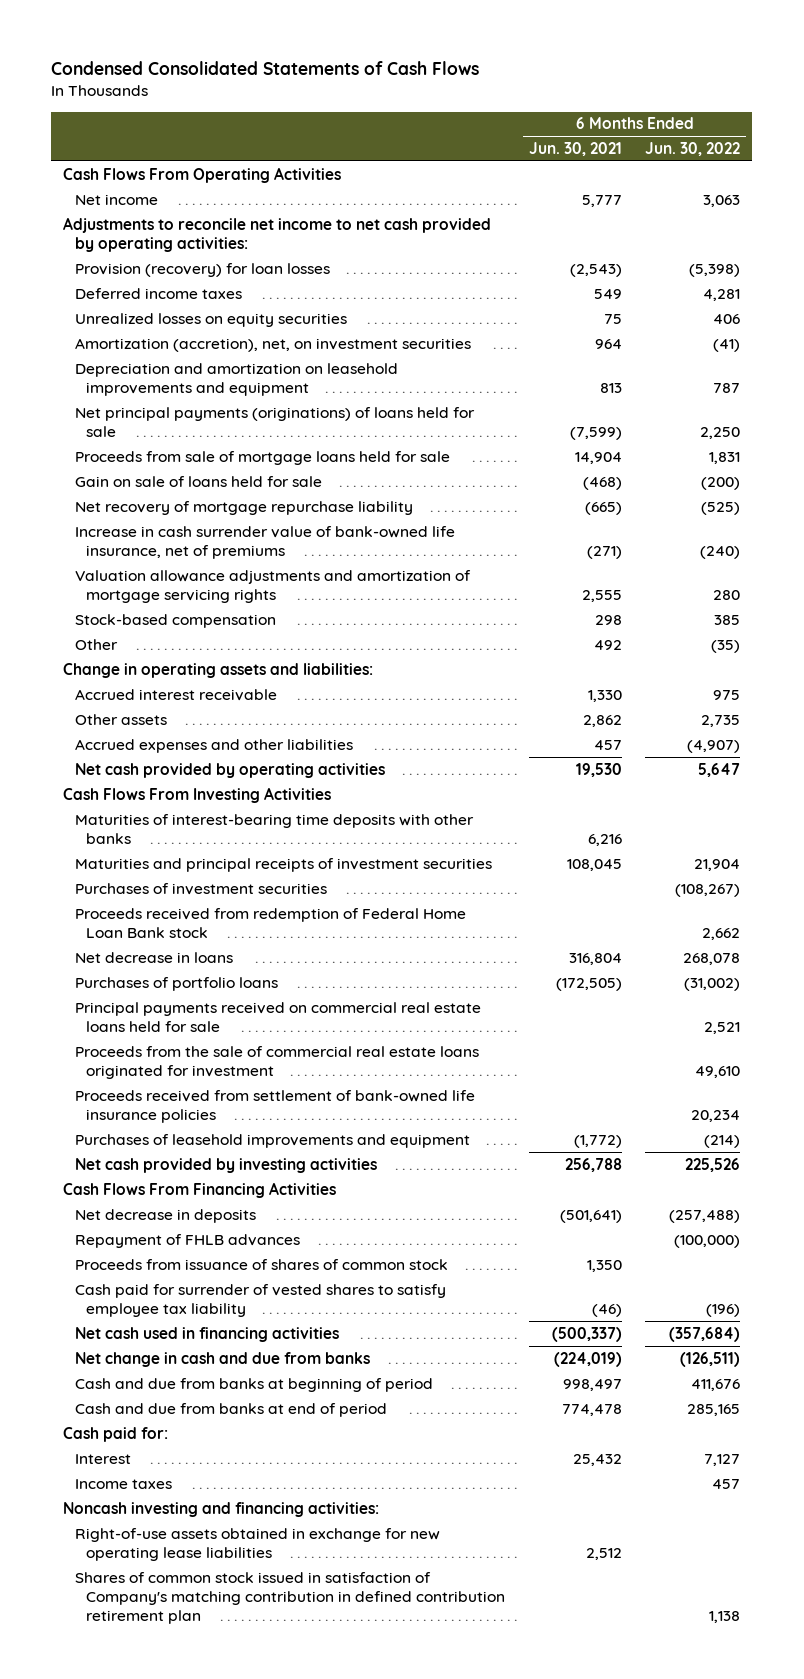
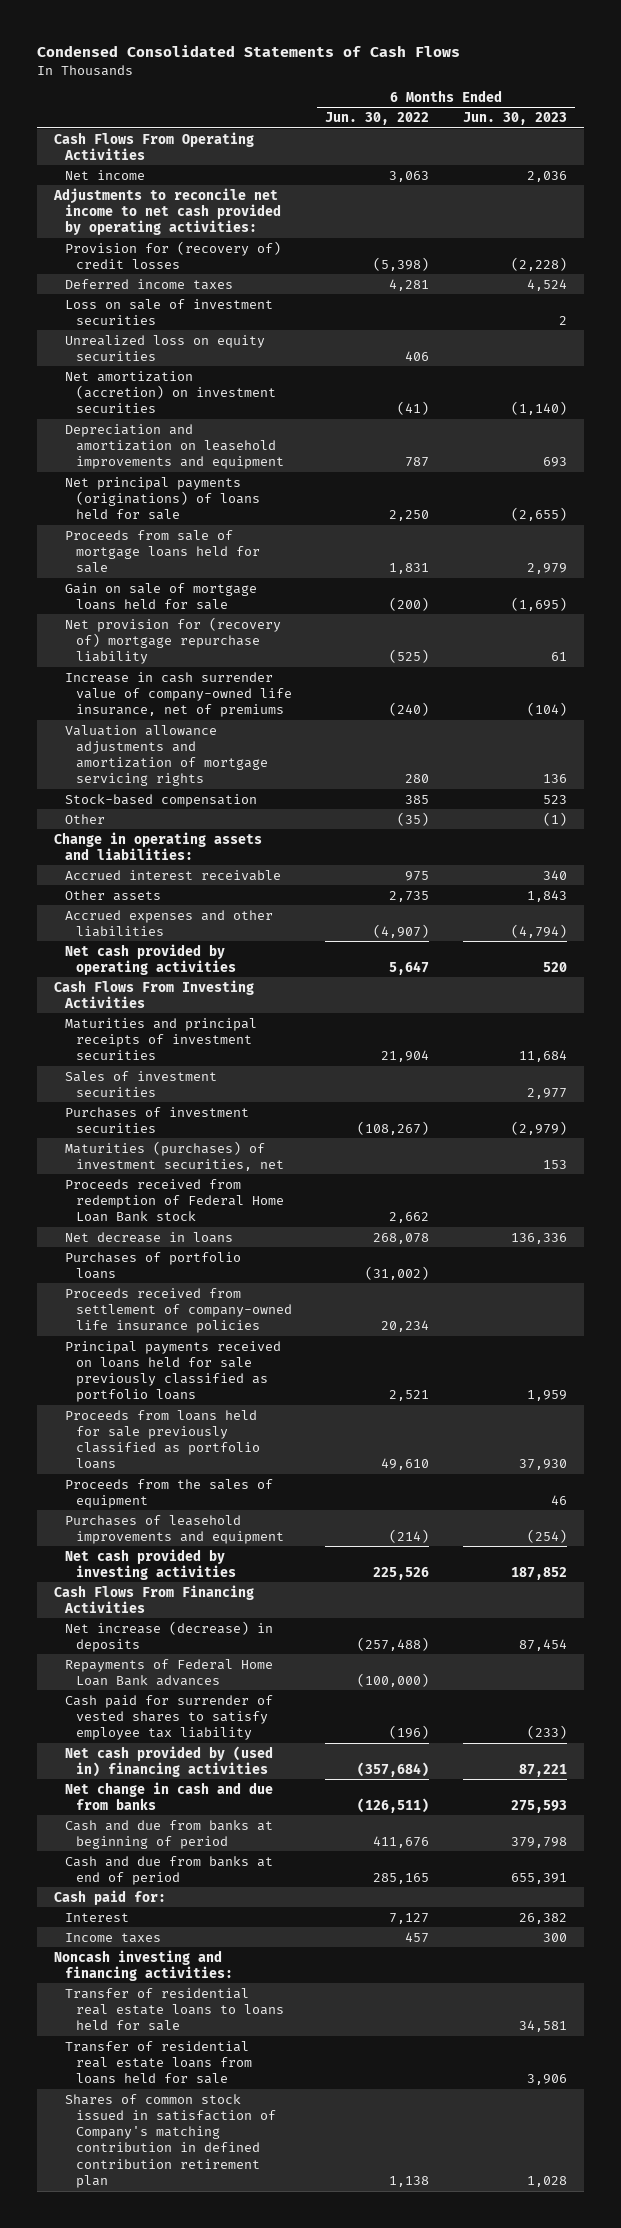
- | 6 Months Ended Jun. 30, 2021 | 6 Months Ended Jun. 30, 2022
+ | 6 Months Ended Jun. 30, 2022 | 6 Months Ended Jun. 30, 2023
- Provision (recovery) for loan losses | (2,543) | (5,398)
+ Provision for (recovery of) credit losses | (5,398) | (2,228)
- Unrealized losses on equity securities | 75 | 406
- Amortization (accretion), net, on investment securities | 964 | (41)
+ Loss on sale of investment securities | | 2
+ Unrealized loss on equity securities | 406 |
+ Net amortization (accretion) on investment securities | (41) | (1,140)
- Gain on sale of loans held for sale | (468) | (200)
- Net recovery of mortgage repurchase liability | (665) | (525)
- Increase in cash surrender value of bank-owned life insurance, net of premiums | (271) | (240)
+ Gain on sale of mortgage loans held for sale | (200) | (1,695)
+ Net provision for (recovery of) mortgage repurchase liability | (525) | 61
+ Increase in cash surrender value of company-owned life insurance, net of premiums | (240) | (104)
- Maturities of interest-bearing time deposits with other banks | 6,216 |
+ Sales of investment securities | | 2,977
+ Maturities (purchases) of investment securities, net | | 153
- Principal payments received on commercial real estate loans held for sale | | 2,521
- Proceeds from the sale of commercial real estate loans originated for investment | | 49,610
- Proceeds received from settlement of bank-owned life insurance policies | | 20,234
+ Proceeds received from settlement of company-owned life insurance policies | 20,234 |
+ Principal payments received on loans held for sale previously classified as portfolio loans | 2,521 | 1,959
+ Proceeds from loans held for sale previously classified as portfolio loans | 49,610 | 37,930
+ Proceeds from the sales of equipment | | 46
- Net decrease in deposits | (501,641) | (257,488)
- Repayment of FHLB advances | | (100,000)
- Proceeds from issuance of shares of common stock | 1,350 |
+ Net increase (decrease) in deposits | (257,488) | 87,454
+ Repayments of Federal Home Loan Bank advances | (100,000) |
- Net cash used in financing activities | (500,337) | (357,684)
+ Net cash provided by (used in) financing activities | (357,684) | 87,221
- Right-of-use assets obtained in exchange for new operating lease liabilities | 2,512 |
+ Transfer of residential real estate loans to loans held for sale | | 34,581
+ Transfer of residential real estate loans from loans held for sale | | 3,906

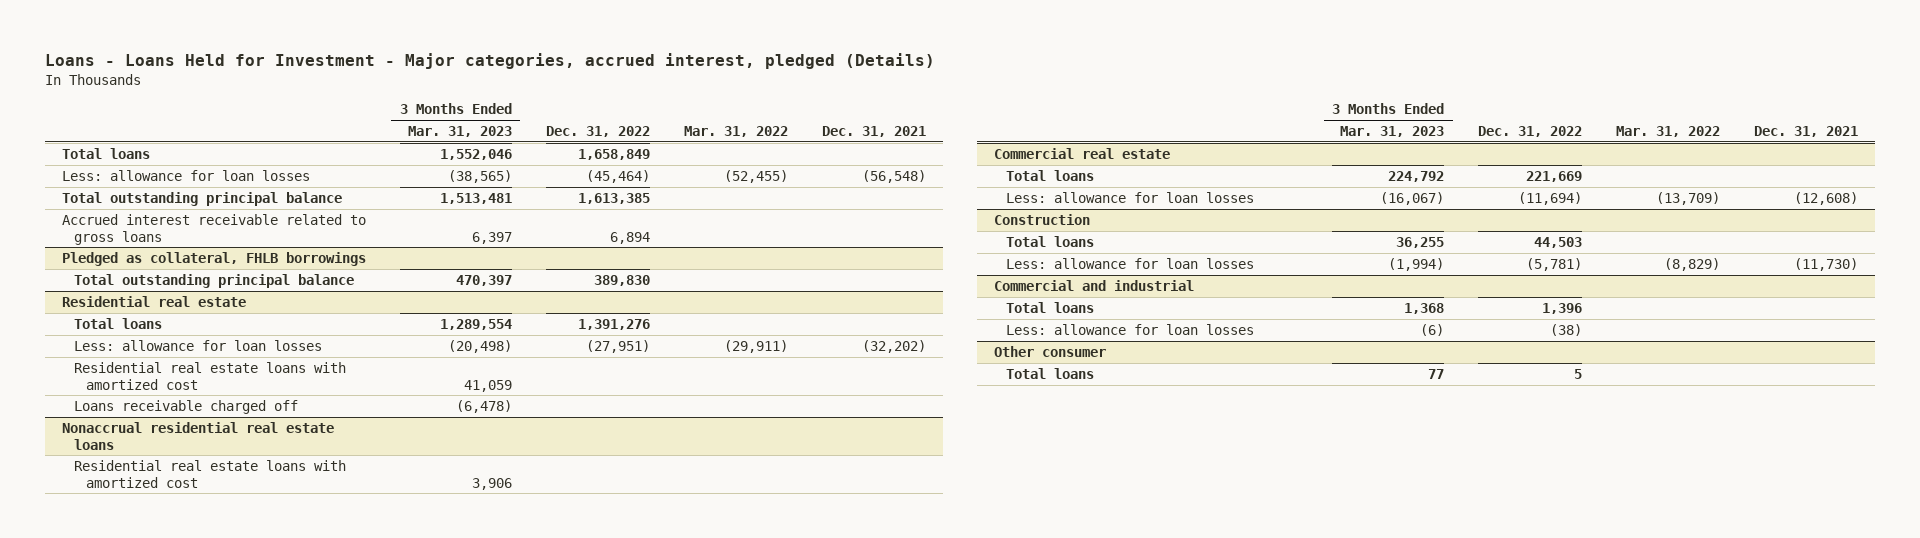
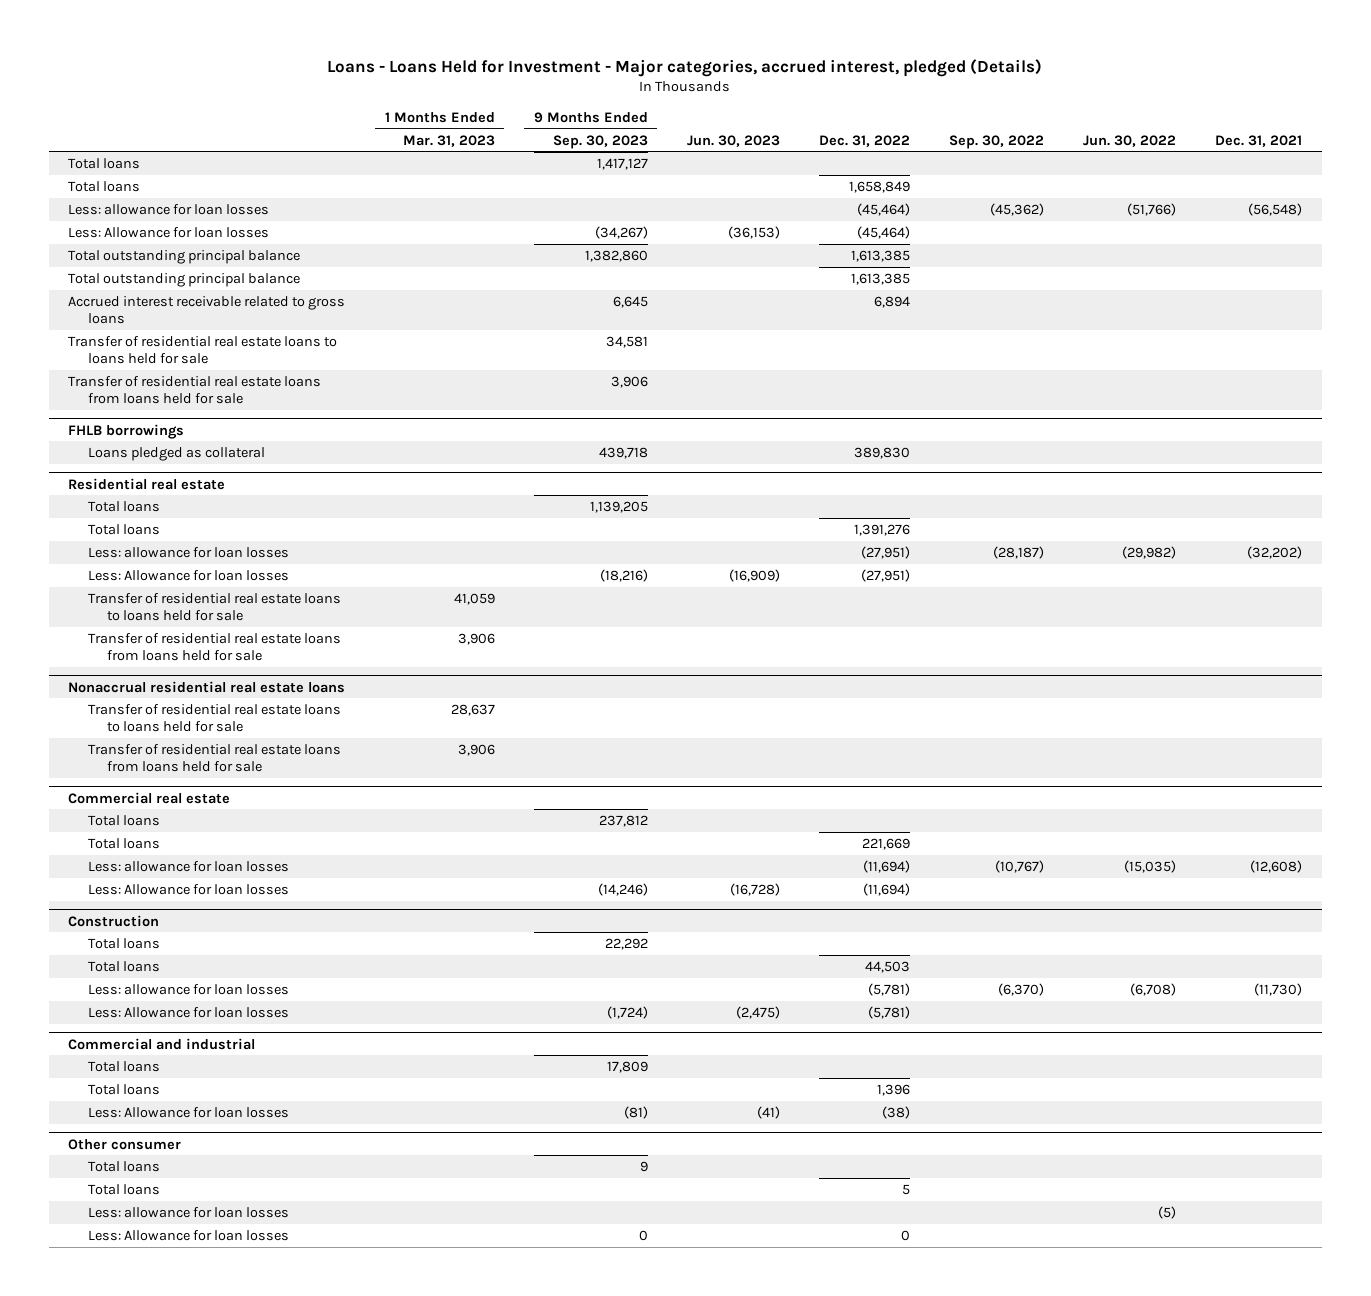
- | 3 Months Ended Mar. 31, 2023 | Dec. 31, 2022 | Mar. 31, 2022 | Dec. 31, 2021
+ | 1 Months Ended Mar. 31, 2023 | 9 Months Ended Sep. 30, 2023 | Jun. 30, 2023 | Dec. 31, 2022 | Sep. 30, 2022 | Jun. 30, 2022 | Dec. 31, 2021
+ Total loans | | 1,417,127 | | | | |
+ Less: Allowance for loan losses | | (34,267) | (36,153) | (45,464) | | |
+ Total outstanding principal balance | | | | 1,613,385 | | |
- Pledged as collateral, FHLB borrowings
- Total outstanding principal balance | 470,397 | 389,830 | |
+ Transfer of residential real estate loans to loans held for sale | | 34,581 | | | | |
+ Transfer of residential real estate loans from loans held for sale | | 3,906 | | | | |
+ FHLB borrowings
+ Loans pledged as collateral | | 439,718 | | 389,830 | | |
@ Residential real estate
+ Total loans | | 1,139,205 | | | | |
- Residential real estate loans with amortized cost | 41,059 | | |
- Loans receivable charged off | (6,478) | | |
+ Less: Allowance for loan losses | | (18,216) | (16,909) | (27,951) | | |
+ Transfer of residential real estate loans to loans held for sale | 41,059 | | | | | |
+ Transfer of residential real estate loans from loans held for sale | 3,906 | | | | | |
@ Nonaccrual residential real estate loans
- Residential real estate loans with amortized cost | 3,906 | | |
+ Transfer of residential real estate loans to loans held for sale | 28,637 | | | | | |
+ Transfer of residential real estate loans from loans held for sale | 3,906 | | | | | |
@ Commercial real estate
+ Total loans | | 237,812 | | | | |
+ Less: Allowance for loan losses | | (14,246) | (16,728) | (11,694) | | |
@ Construction
+ Total loans | | 22,292 | | | | |
+ Less: Allowance for loan losses | | (1,724) | (2,475) | (5,781) | | |
@ Commercial and industrial
+ Total loans | | 17,809 | | | | |
- Less: allowance for loan losses | (6) | (38) | |
+ Less: Allowance for loan losses | | (81) | (41) | (38) | | |
@ Other consumer
+ Total loans | | 9 | | | | |
+ Less: allowance for loan losses | | | | | | (5) |
+ Less: Allowance for loan losses | | 0 | | 0 | | |

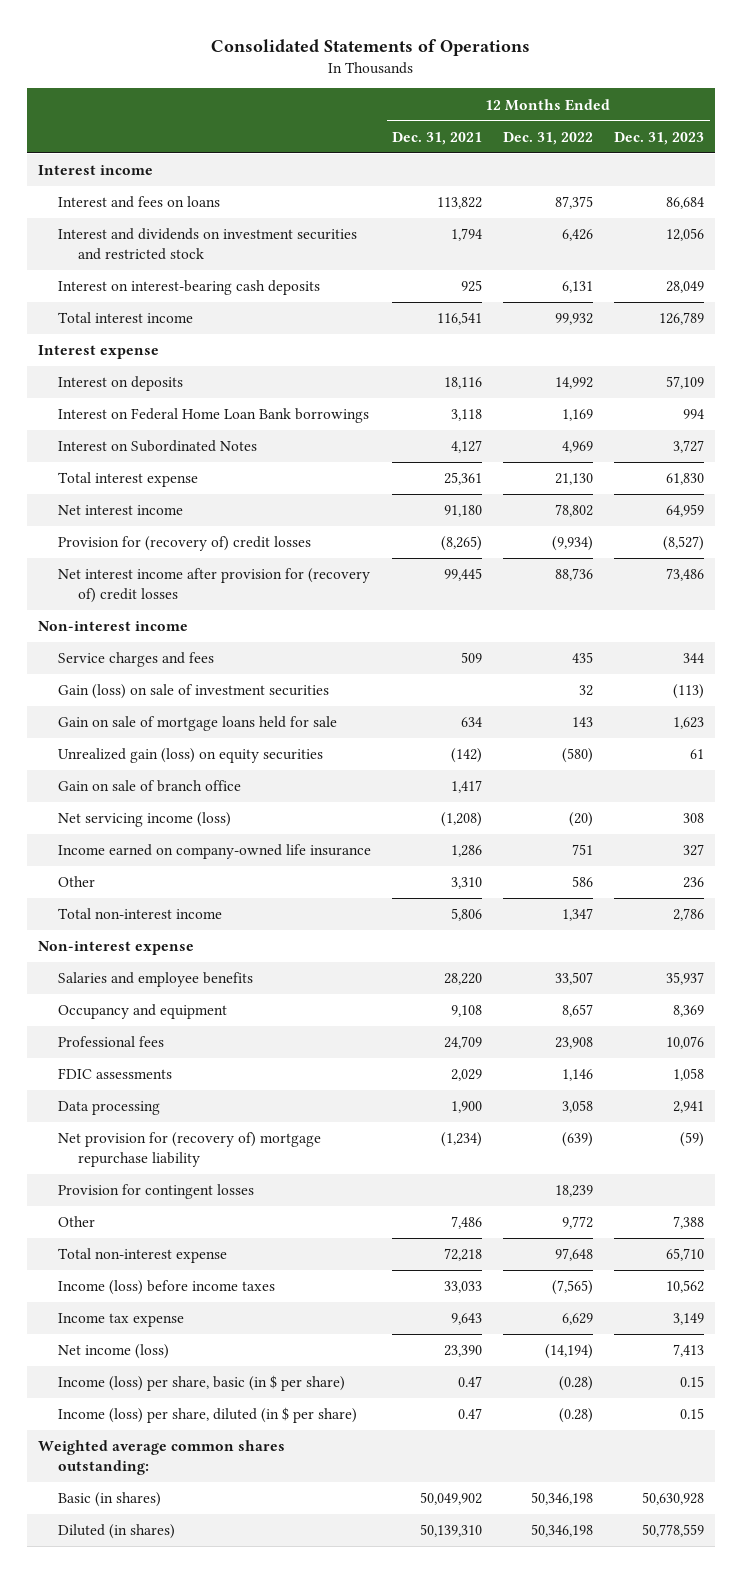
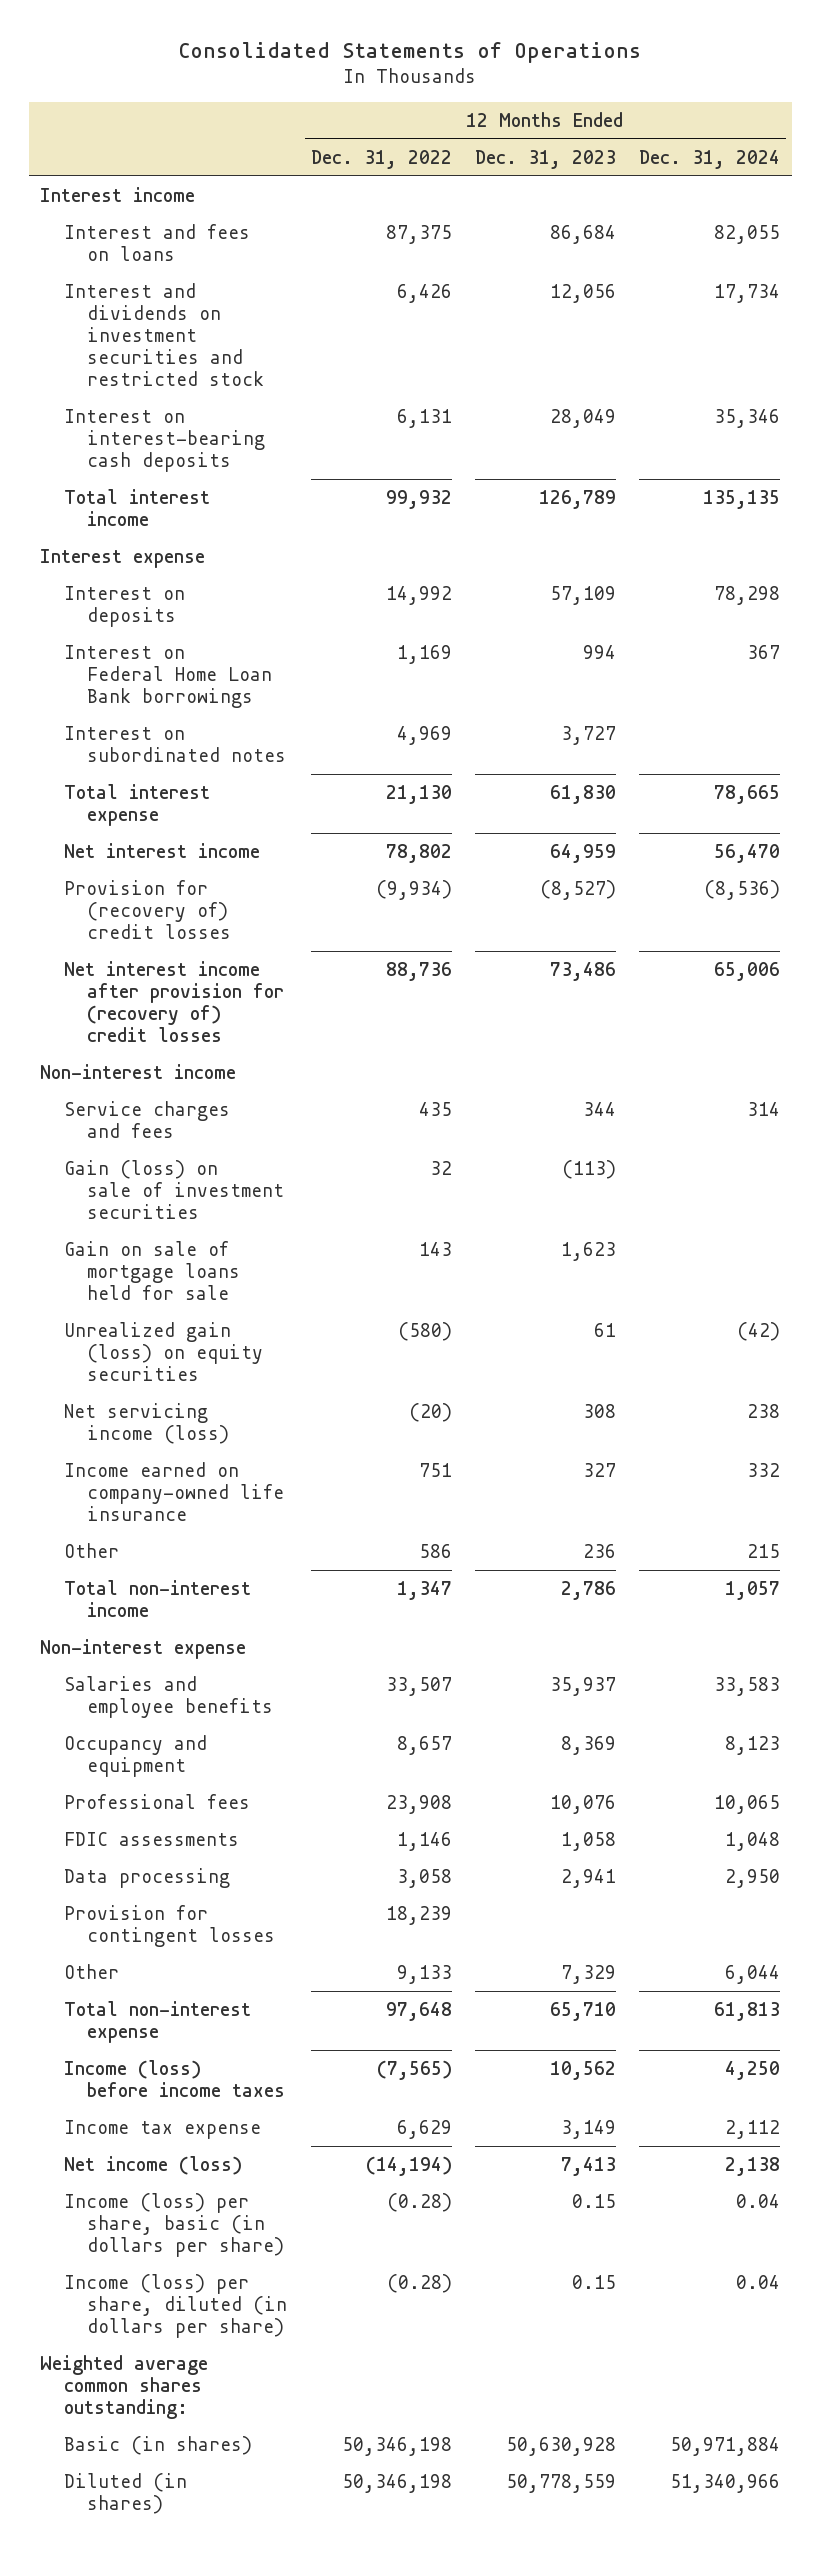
- | 12 Months Ended Dec. 31, 2021 | 12 Months Ended Dec. 31, 2022 | 12 Months Ended Dec. 31, 2023
+ | 12 Months Ended Dec. 31, 2022 | 12 Months Ended Dec. 31, 2023 | 12 Months Ended Dec. 31, 2024
- Interest on Subordinated Notes | 4,127 | 4,969 | 3,727
+ Interest on subordinated notes | 4,969 | 3,727 |
- Gain on sale of branch office | 1,417 | |
- Net provision for (recovery of) mortgage repurchase liability | (1,234) | (639) | (59)
- Other | 7,486 | 9,772 | 7,388
+ Other | 9,133 | 7,329 | 6,044
- Income (loss) per share, basic (in $ per share) | 0.47 | (0.28) | 0.15
- Income (loss) per share, diluted (in $ per share) | 0.47 | (0.28) | 0.15
+ Income (loss) per share, basic (in dollars per share) | (0.28) | 0.15 | 0.04
+ Income (loss) per share, diluted (in dollars per share) | (0.28) | 0.15 | 0.04

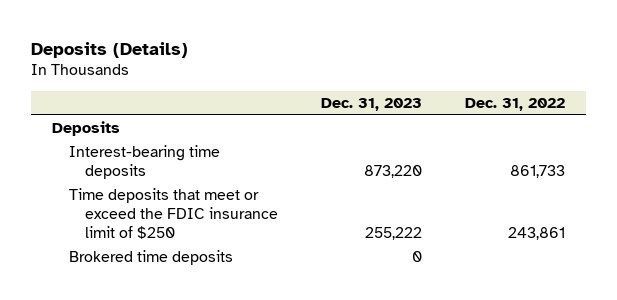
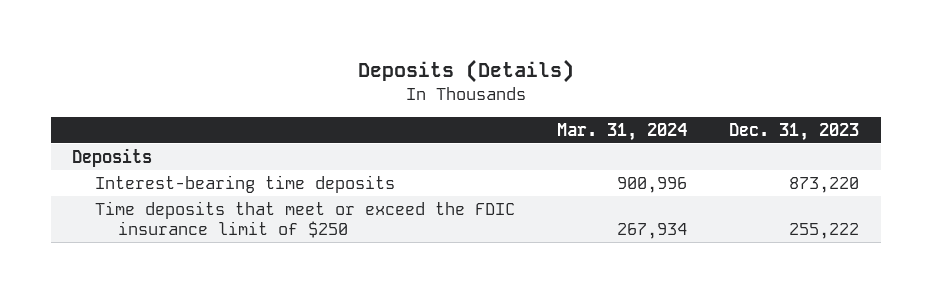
- | Dec. 31, 2023 | Dec. 31, 2022
+ | Mar. 31, 2024 | Dec. 31, 2023
- Brokered time deposits | 0 |

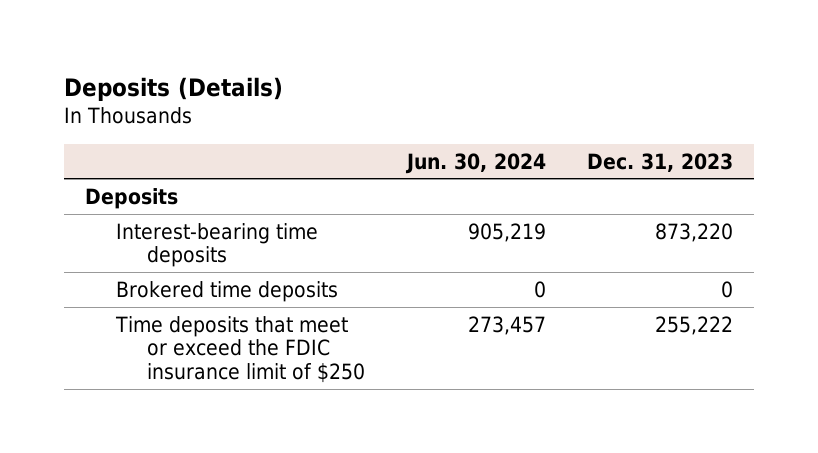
- | Mar. 31, 2024 | Dec. 31, 2023
+ | Jun. 30, 2024 | Dec. 31, 2023
+ Brokered time deposits | 0 | 0

